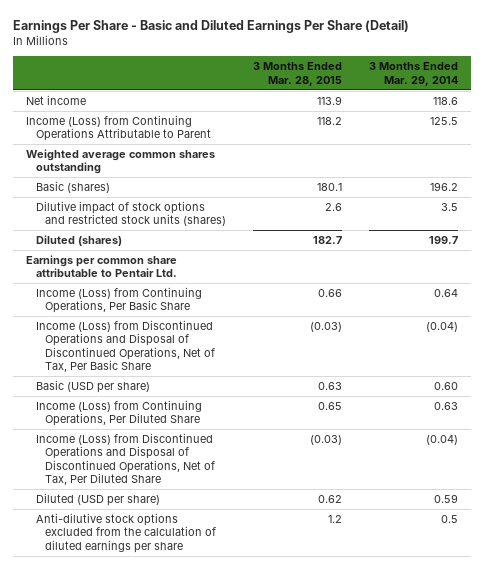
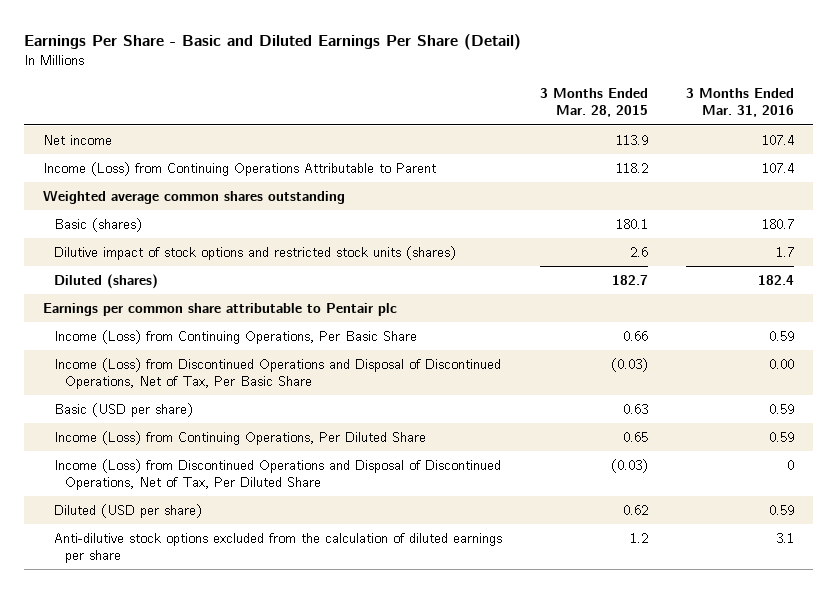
- | 3 Months Ended Mar. 28, 2015 | 3 Months Ended Mar. 29, 2014
+ | 3 Months Ended Mar. 28, 2015 | 3 Months Ended Mar. 31, 2016
- Earnings per common share attributable to Pentair Ltd.
+ Earnings per common share attributable to Pentair plc

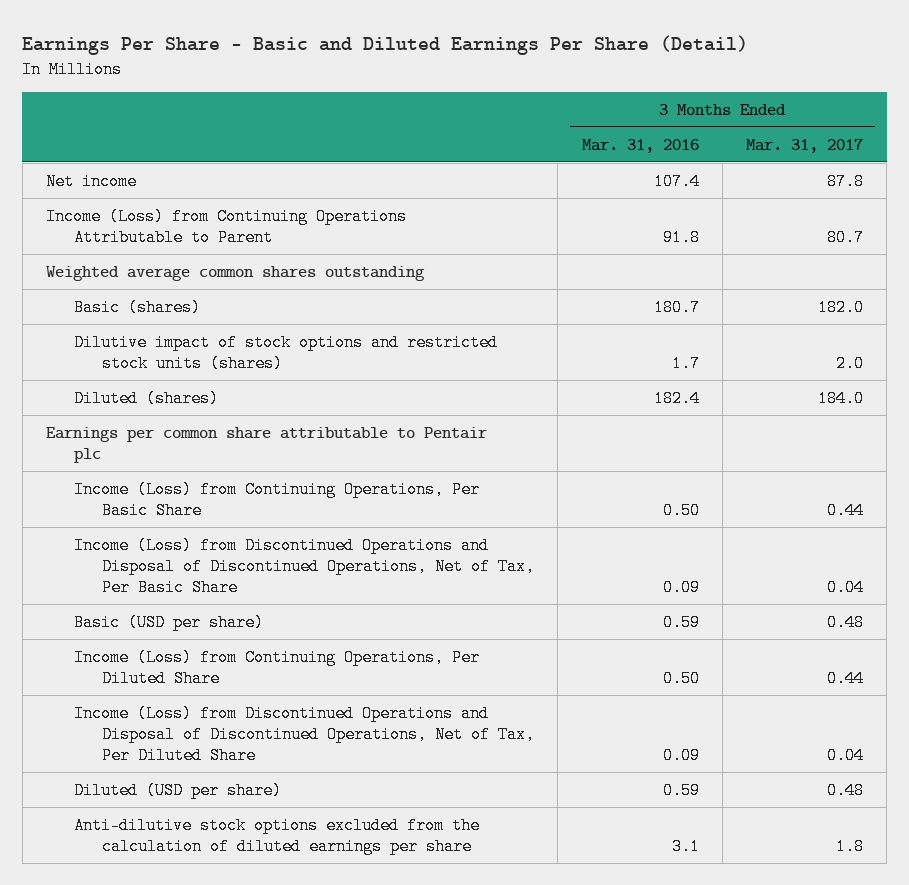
- | 3 Months Ended Mar. 28, 2015 | 3 Months Ended Mar. 31, 2016
+ | 3 Months Ended Mar. 31, 2016 | 3 Months Ended Mar. 31, 2017
- Income (Loss) from Continuing Operations Attributable to Parent | 118.2 | 107.4
+ Income (Loss) from Continuing Operations Attributable to Parent | 91.8 | 80.7
- Income (Loss) from Continuing Operations, Per Basic Share | 0.66 | 0.59
- Income (Loss) from Discontinued Operations and Disposal of Discontinued Operations, Net of Tax, Per Basic Share | (0.03) | 0.00
+ Income (Loss) from Continuing Operations, Per Basic Share | 0.50 | 0.44
+ Income (Loss) from Discontinued Operations and Disposal of Discontinued Operations, Net of Tax, Per Basic Share | 0.09 | 0.04
- Income (Loss) from Continuing Operations, Per Diluted Share | 0.65 | 0.59
- Income (Loss) from Discontinued Operations and Disposal of Discontinued Operations, Net of Tax, Per Diluted Share | (0.03) | 0
+ Income (Loss) from Continuing Operations, Per Diluted Share | 0.50 | 0.44
+ Income (Loss) from Discontinued Operations and Disposal of Discontinued Operations, Net of Tax, Per Diluted Share | 0.09 | 0.04

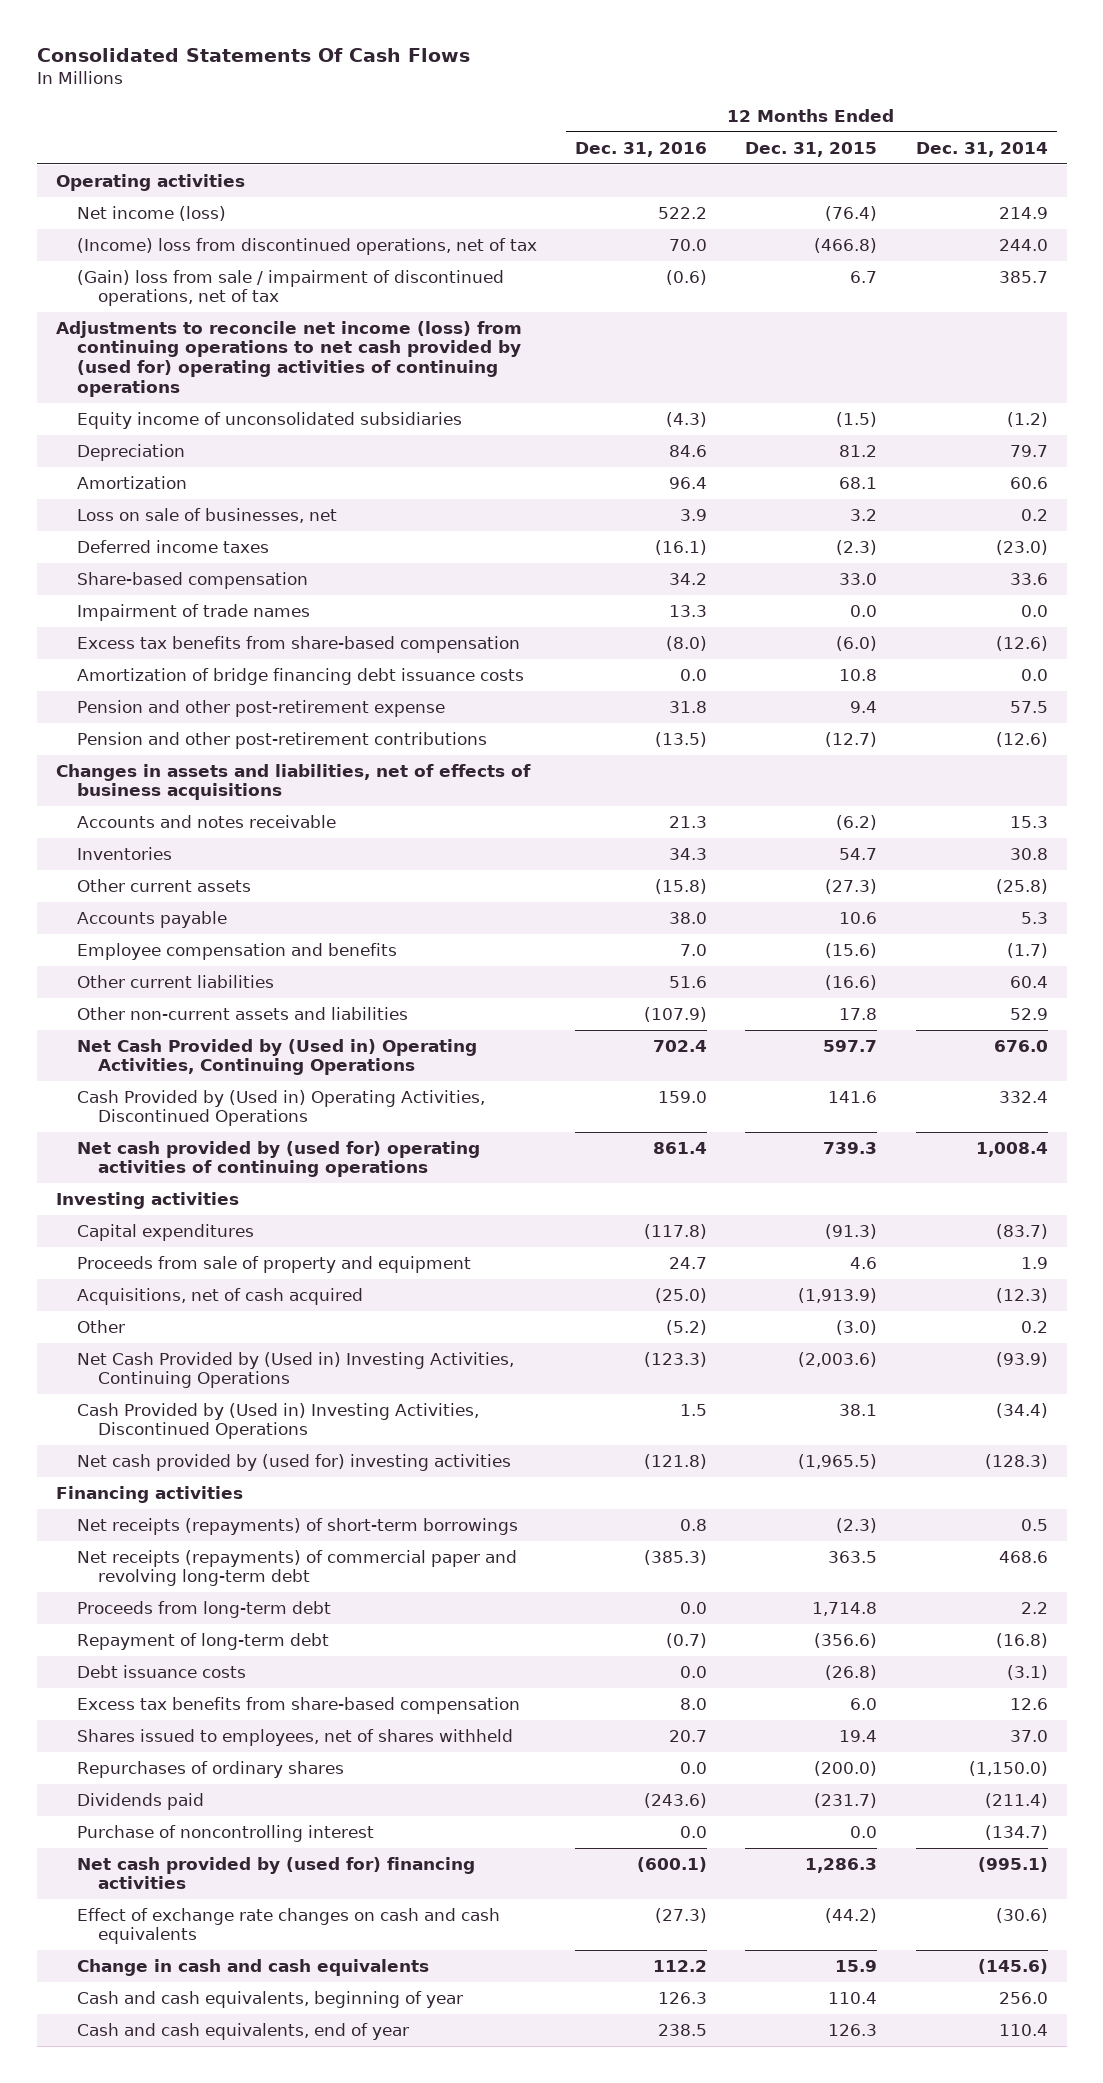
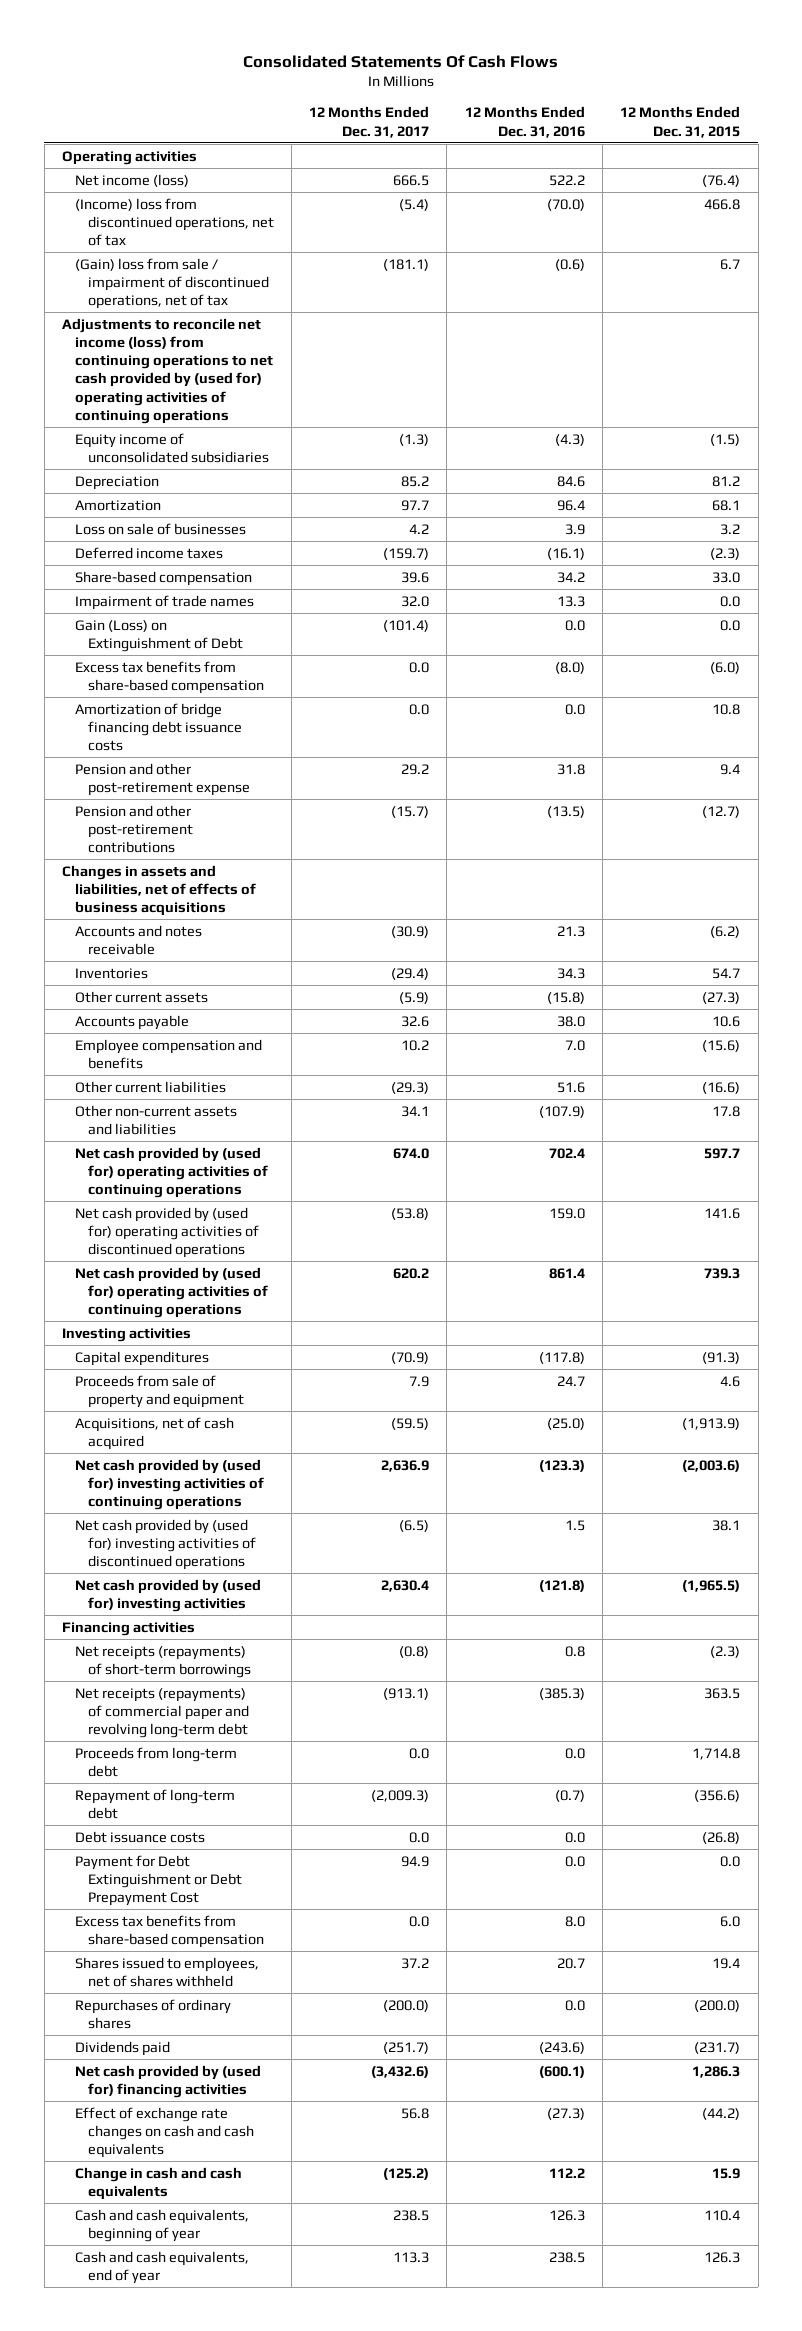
- | 12 Months Ended Dec. 31, 2016 | 12 Months Ended Dec. 31, 2015 | 12 Months Ended Dec. 31, 2014
+ | 12 Months Ended Dec. 31, 2017 | 12 Months Ended Dec. 31, 2016 | 12 Months Ended Dec. 31, 2015
- (Income) loss from discontinued operations, net of tax | 70.0 | (466.8) | 244.0
+ (Income) loss from discontinued operations, net of tax | (5.4) | (70.0) | 466.8
- Loss on sale of businesses, net | 3.9 | 3.2 | 0.2
+ Loss on sale of businesses | 4.2 | 3.9 | 3.2
+ Gain (Loss) on Extinguishment of Debt | (101.4) | 0.0 | 0.0
- Net Cash Provided by (Used in) Operating Activities, Continuing Operations | 702.4 | 597.7 | 676.0
- Cash Provided by (Used in) Operating Activities, Discontinued Operations | 159.0 | 141.6 | 332.4
+ Net cash provided by (used for) operating activities of continuing operations | 674.0 | 702.4 | 597.7
+ Net cash provided by (used for) operating activities of discontinued operations | (53.8) | 159.0 | 141.6
- Other | (5.2) | (3.0) | 0.2
- Net Cash Provided by (Used in) Investing Activities, Continuing Operations | (123.3) | (2,003.6) | (93.9)
- Cash Provided by (Used in) Investing Activities, Discontinued Operations | 1.5 | 38.1 | (34.4)
+ Net cash provided by (used for) investing activities of continuing operations | 2,636.9 | (123.3) | (2,003.6)
+ Net cash provided by (used for) investing activities of discontinued operations | (6.5) | 1.5 | 38.1
+ Payment for Debt Extinguishment or Debt Prepayment Cost | 94.9 | 0.0 | 0.0
- Purchase of noncontrolling interest | 0.0 | 0.0 | (134.7)

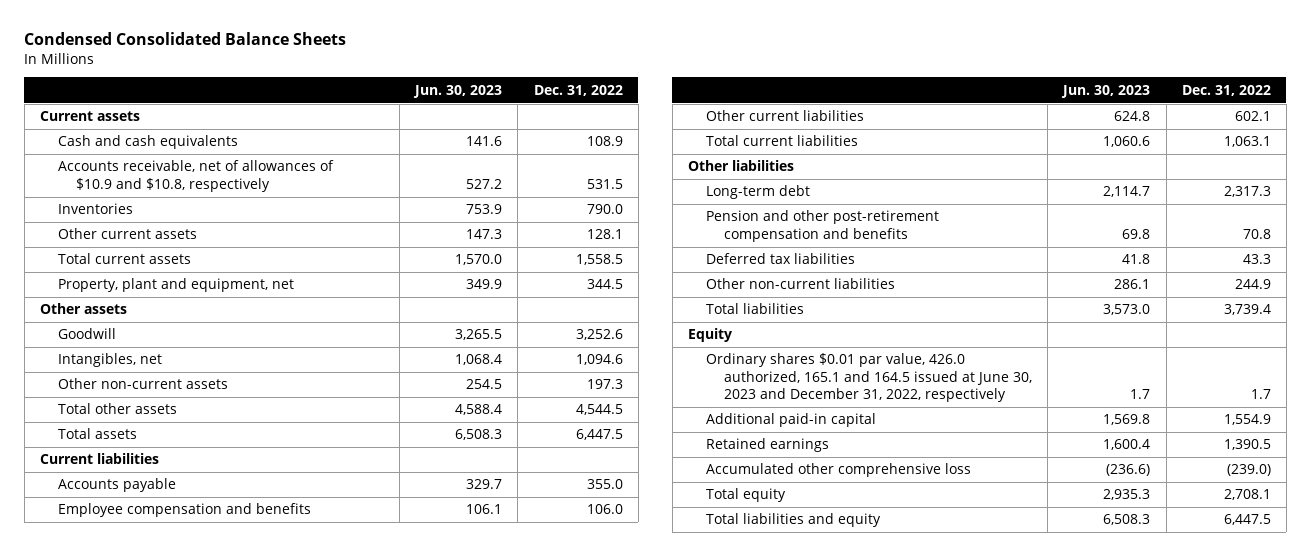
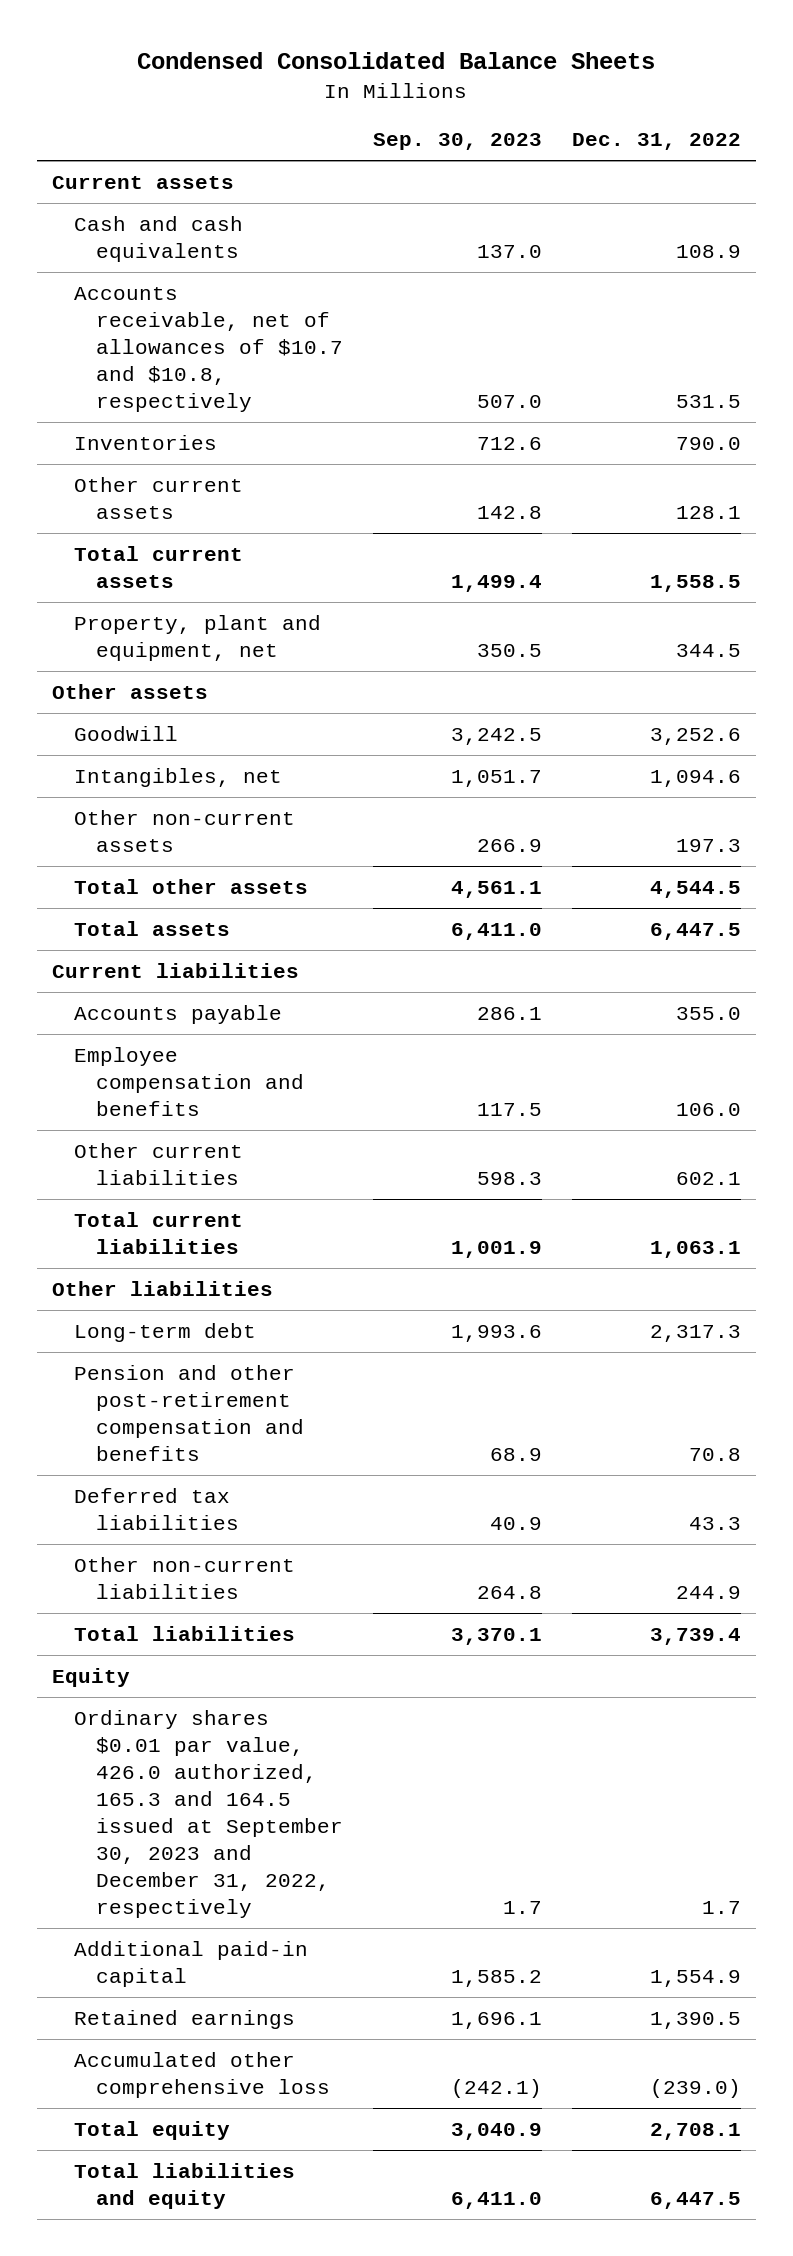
- | Jun. 30, 2023 | Dec. 31, 2022
+ | Sep. 30, 2023 | Dec. 31, 2022
- Accounts receivable, net of allowances of $10.9 and $10.8, respectively | 527.2 | 531.5
+ Accounts receivable, net of allowances of $10.7 and $10.8, respectively | 507.0 | 531.5
- Ordinary shares $0.01 par value, 426.0 authorized, 165.1 and 164.5 issued at June 30, 2023 and December 31, 2022, respectively | 1.7 | 1.7
+ Ordinary shares $0.01 par value, 426.0 authorized, 165.3 and 164.5 issued at September 30, 2023 and December 31, 2022, respectively | 1.7 | 1.7

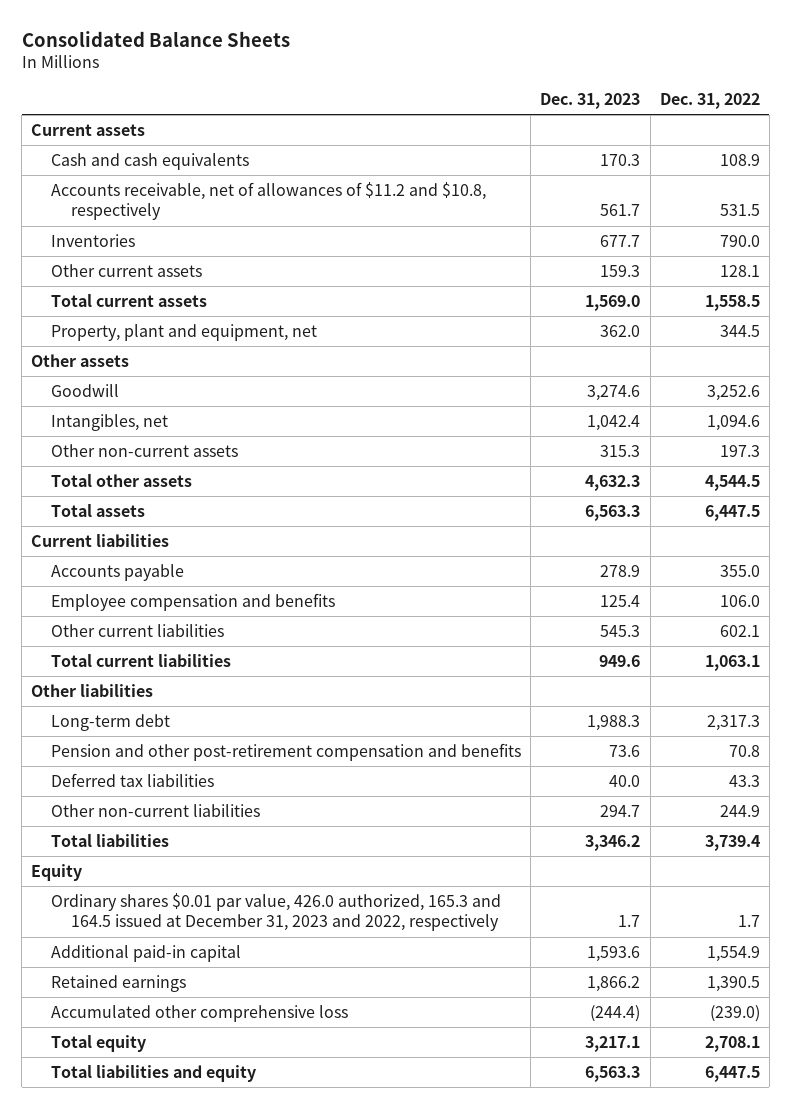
- Condensed Consolidated Balance Sheets
+ Consolidated Balance Sheets
- | Sep. 30, 2023 | Dec. 31, 2022
+ | Dec. 31, 2023 | Dec. 31, 2022
- Accounts receivable, net of allowances of $10.7 and $10.8, respectively | 507.0 | 531.5
+ Accounts receivable, net of allowances of $11.2 and $10.8, respectively | 561.7 | 531.5
- Ordinary shares $0.01 par value, 426.0 authorized, 165.3 and 164.5 issued at September 30, 2023 and December 31, 2022, respectively | 1.7 | 1.7
+ Ordinary shares $0.01 par value, 426.0 authorized, 165.3 and 164.5 issued at December 31, 2023 and 2022, respectively | 1.7 | 1.7

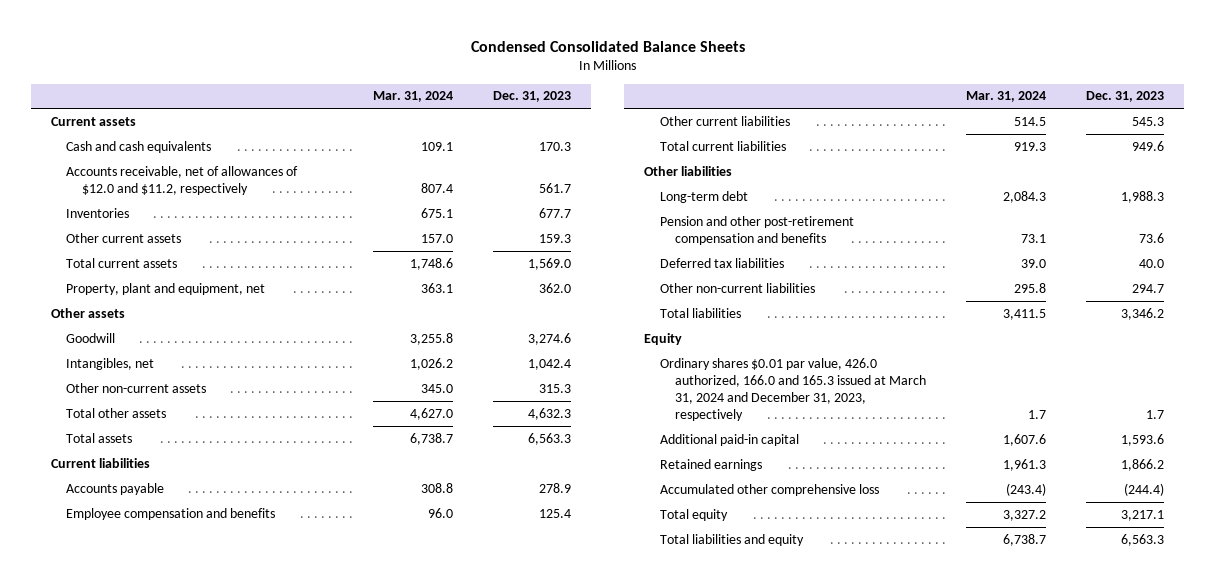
- Consolidated Balance Sheets
+ Condensed Consolidated Balance Sheets
- | Dec. 31, 2023 | Dec. 31, 2022
+ | Mar. 31, 2024 | Dec. 31, 2023
- Accounts receivable, net of allowances of $11.2 and $10.8, respectively | 561.7 | 531.5
+ Accounts receivable, net of allowances of $12.0 and $11.2, respectively | 807.4 | 561.7
- Ordinary shares $0.01 par value, 426.0 authorized, 165.3 and 164.5 issued at December 31, 2023 and 2022, respectively | 1.7 | 1.7
+ Ordinary shares $0.01 par value, 426.0 authorized, 166.0 and 165.3 issued at March 31, 2024 and December 31, 2023, respectively | 1.7 | 1.7

